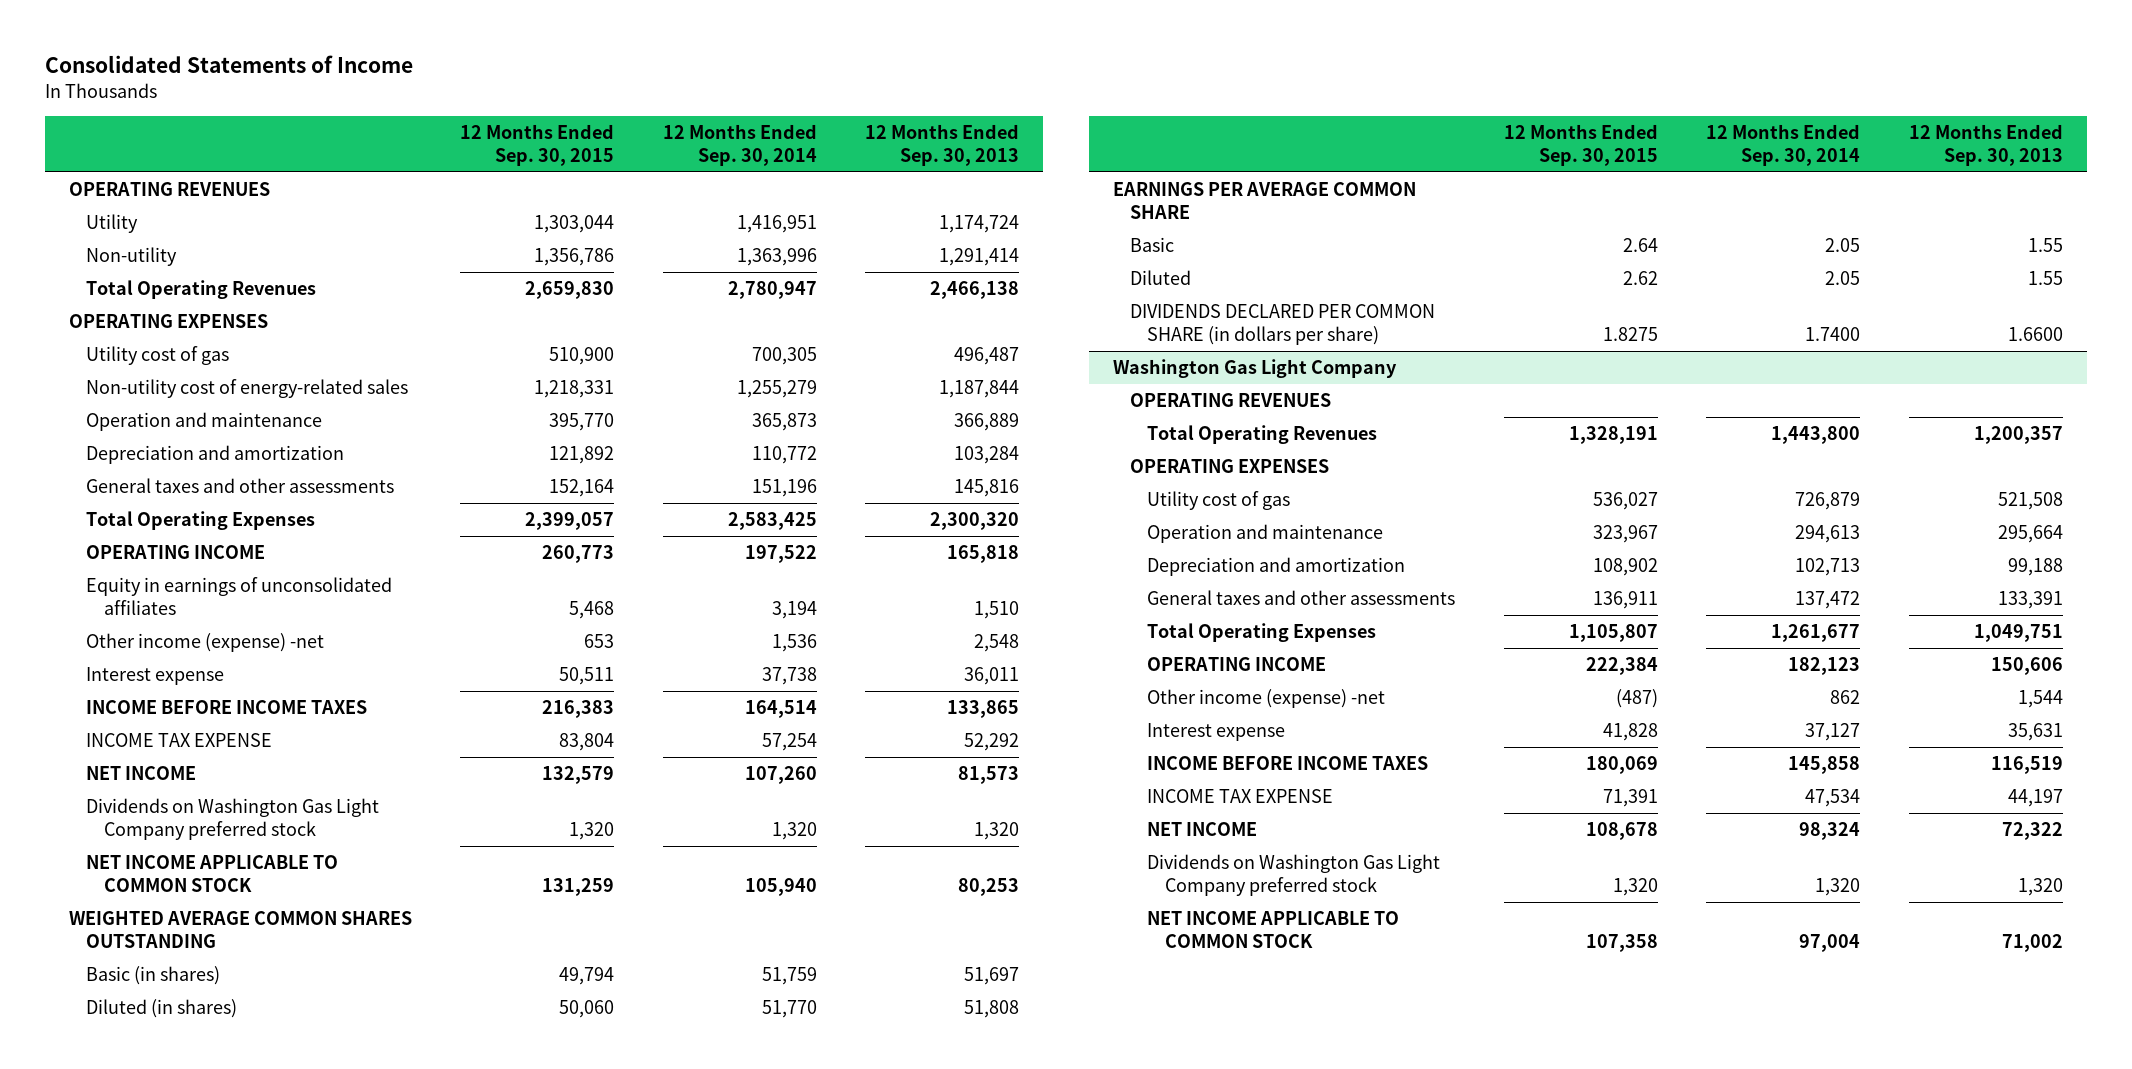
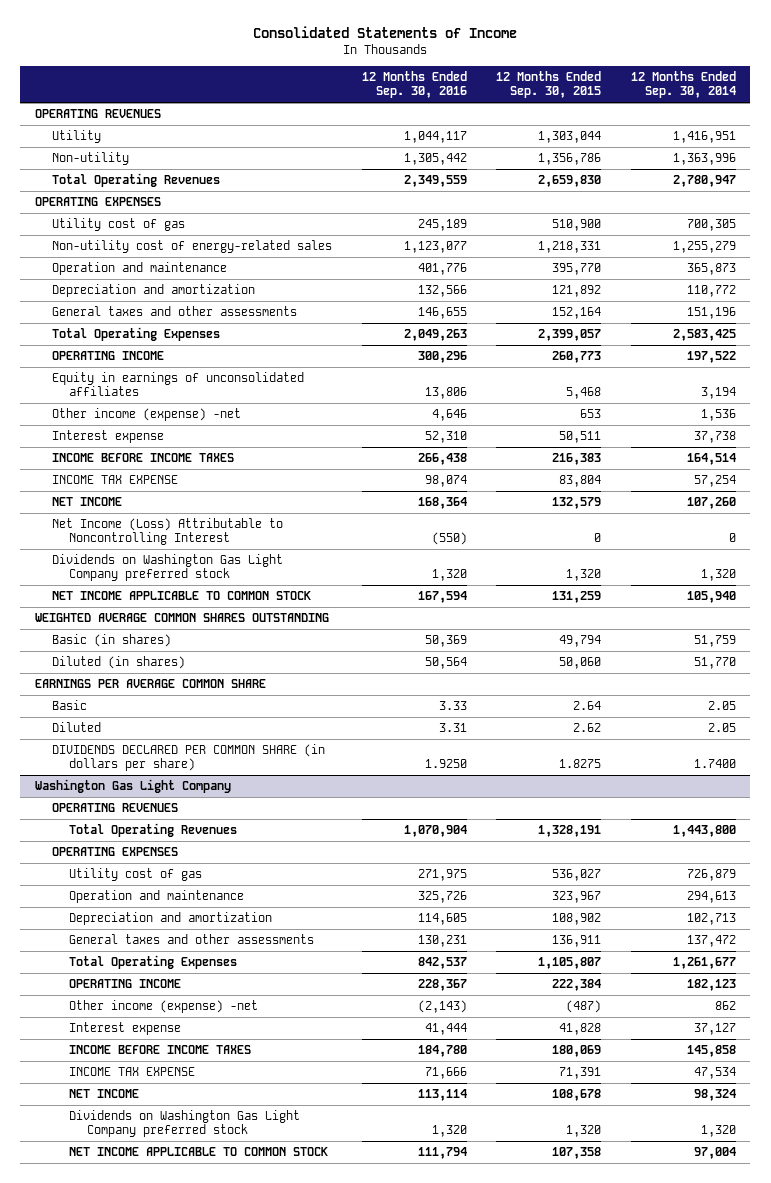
- | 12 Months Ended Sep. 30, 2015 | 12 Months Ended Sep. 30, 2014 | 12 Months Ended Sep. 30, 2013
+ | 12 Months Ended Sep. 30, 2016 | 12 Months Ended Sep. 30, 2015 | 12 Months Ended Sep. 30, 2014
+ Net Income (Loss) Attributable to Noncontrolling Interest | (550) | 0 | 0

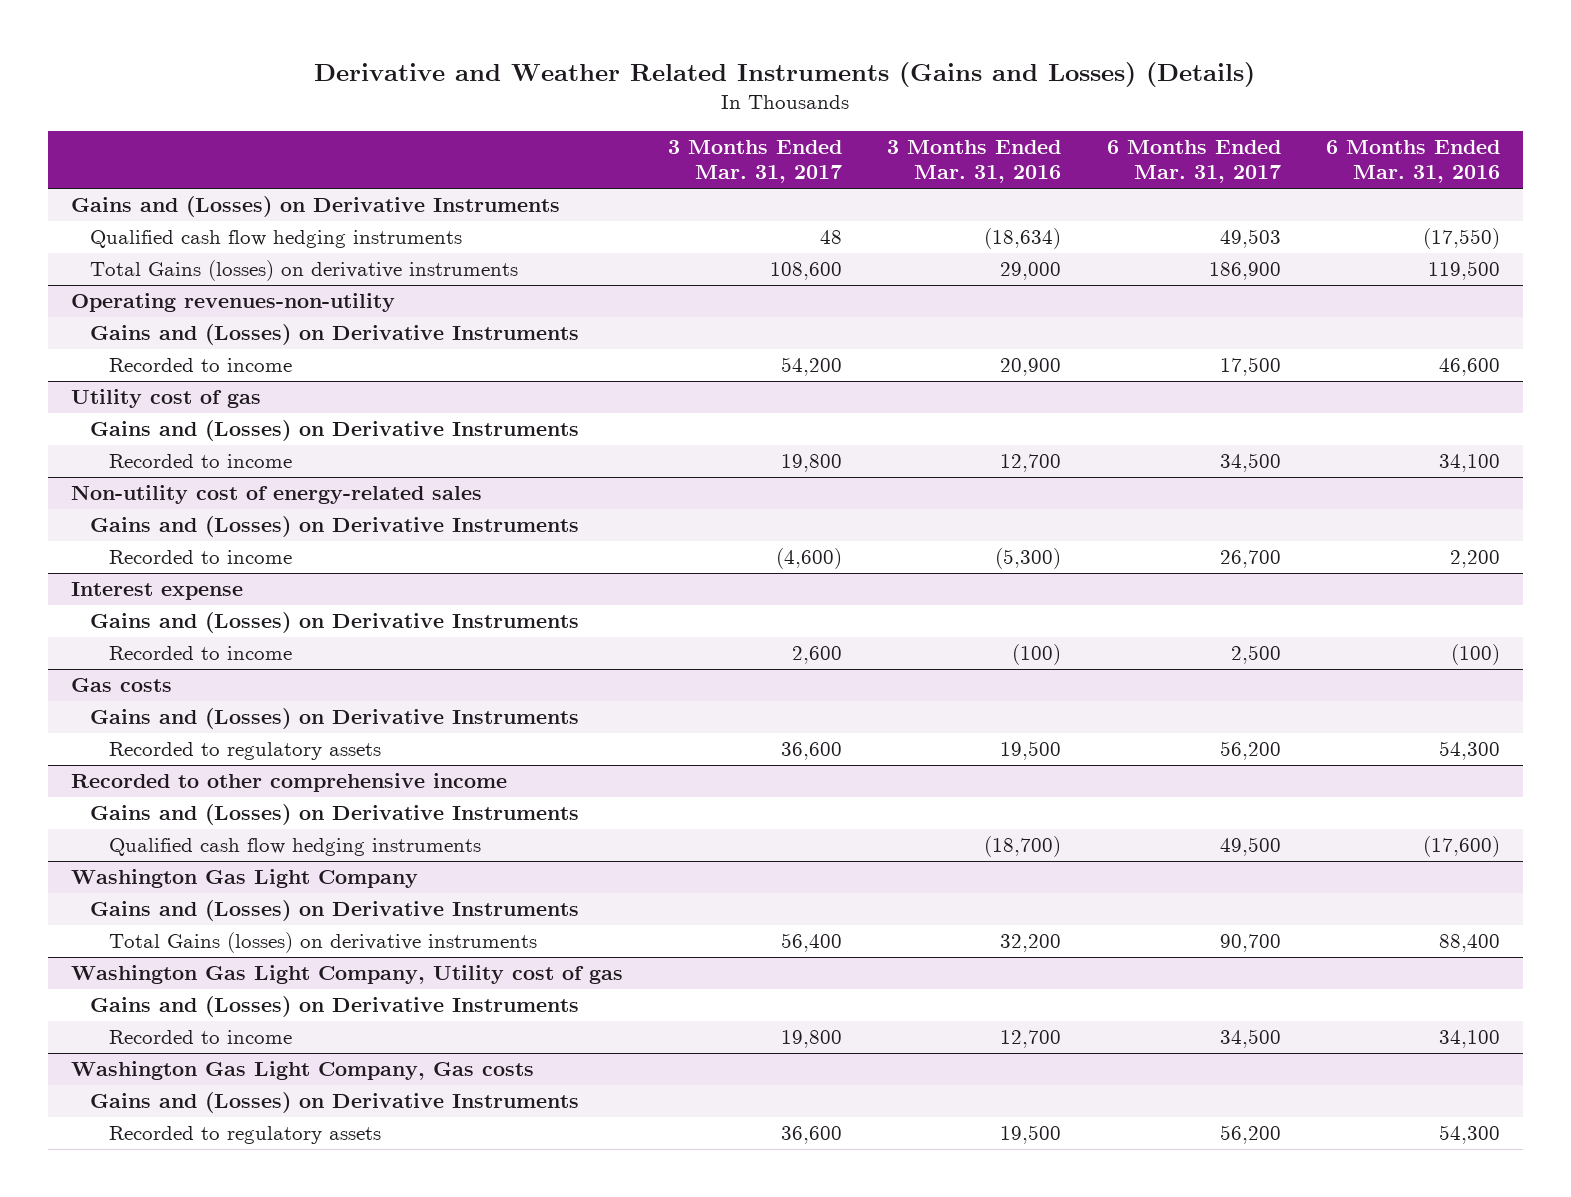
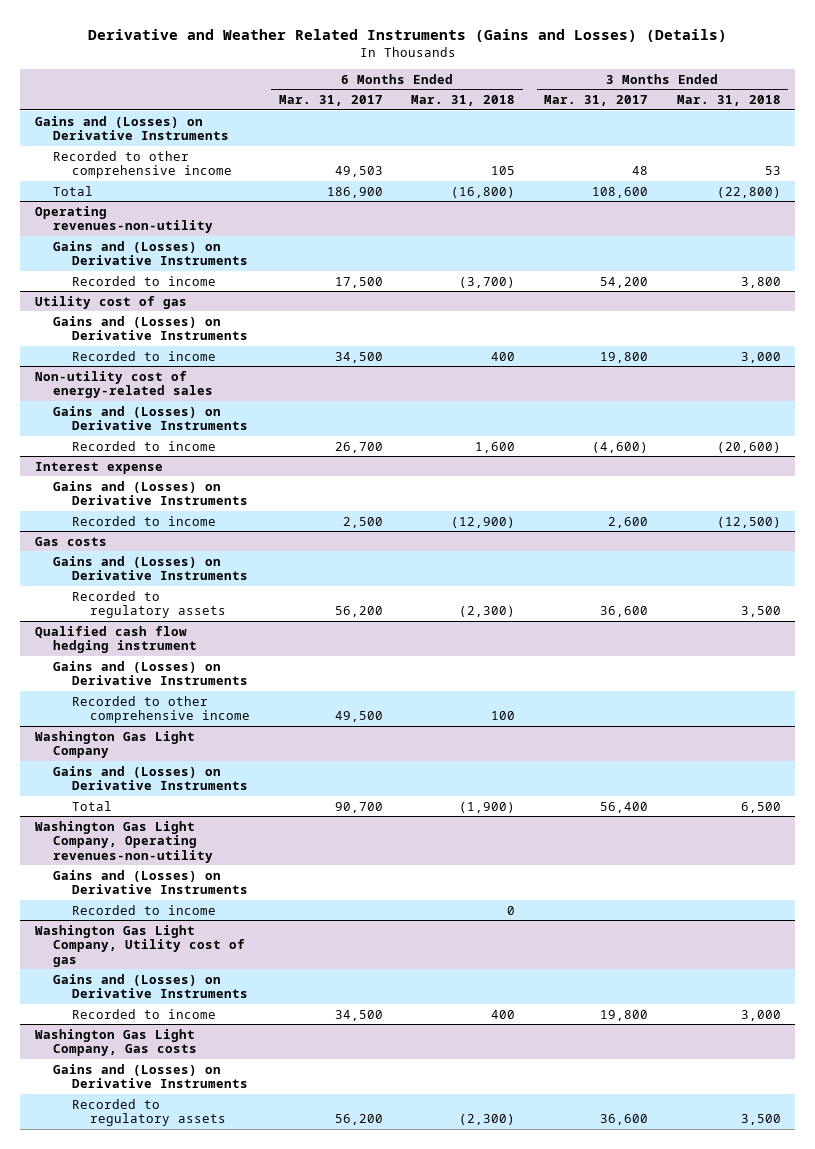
- | 3 Months Ended Mar. 31, 2017 | 3 Months Ended Mar. 31, 2016 | 6 Months Ended Mar. 31, 2017 | 6 Months Ended Mar. 31, 2016
+ | 6 Months Ended Mar. 31, 2017 | 6 Months Ended Mar. 31, 2018 | 3 Months Ended Mar. 31, 2017 | 3 Months Ended Mar. 31, 2018
- Qualified cash flow hedging instruments | 48 | (18,634) | 49,503 | (17,550)
- Total Gains (losses) on derivative instruments | 108,600 | 29,000 | 186,900 | 119,500
+ Recorded to other comprehensive income | 49,503 | 105 | 48 | 53
+ Total | 186,900 | (16,800) | 108,600 | (22,800)
- Recorded to other comprehensive income
+ Qualified cash flow hedging instrument
- Qualified cash flow hedging instruments | | (18,700) | 49,500 | (17,600)
+ Recorded to other comprehensive income | 49,500 | 100 | |
@ Washington Gas Light Company
- Total Gains (losses) on derivative instruments | 56,400 | 32,200 | 90,700 | 88,400
+ Total | 90,700 | (1,900) | 56,400 | 6,500
+ Washington Gas Light Company, Operating revenues-non-utility
+ Gains and (Losses) on Derivative Instruments
+ Recorded to income | | 0 | |

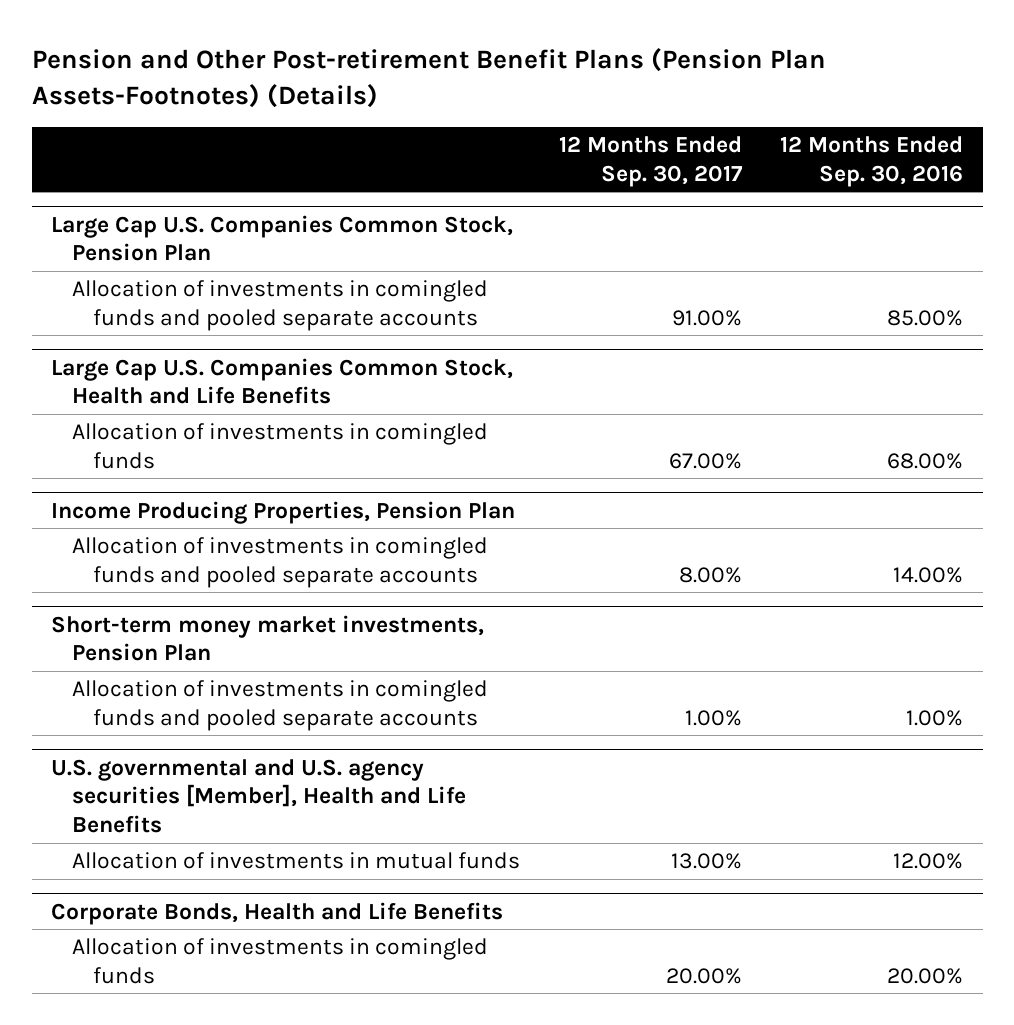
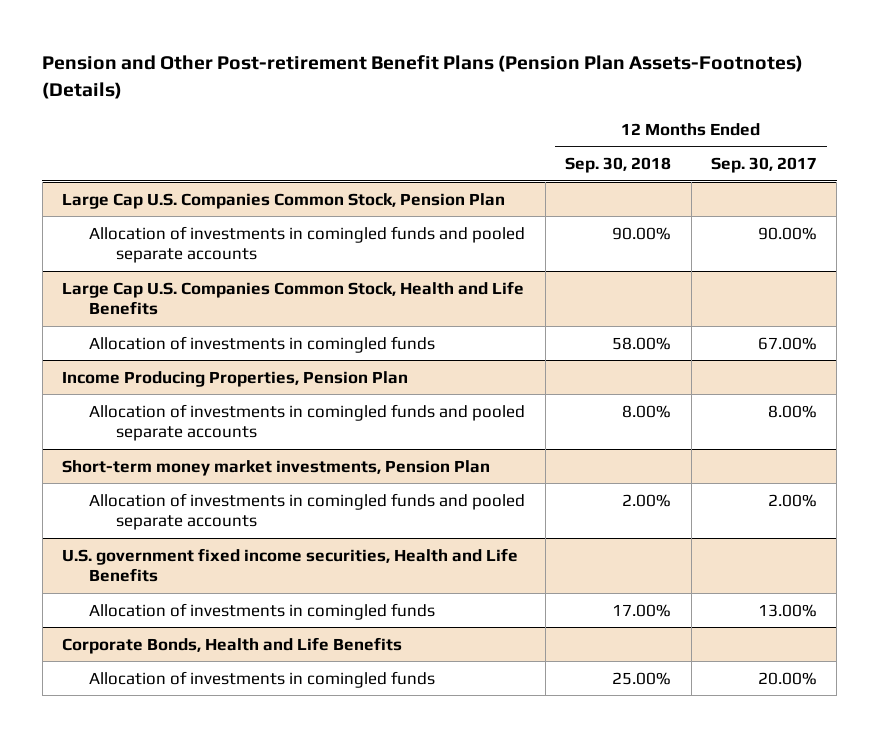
- | 12 Months Ended Sep. 30, 2017 | 12 Months Ended Sep. 30, 2016
+ | 12 Months Ended Sep. 30, 2018 | 12 Months Ended Sep. 30, 2017
@ Large Cap U.S. Companies Common Stock, Pension Plan
- Allocation of investments in comingled funds and pooled separate accounts | 91.00% | 85.00%
+ Allocation of investments in comingled funds and pooled separate accounts | 90.00% | 90.00%
@ Short-term money market investments, Pension Plan
- Allocation of investments in comingled funds and pooled separate accounts | 1.00% | 1.00%
- U.S. governmental and U.S. agency securities [Member], Health and Life Benefits
- Allocation of investments in mutual funds | 13.00% | 12.00%
@ Short-term money market investments, Pension Plan
+ Allocation of investments in comingled funds and pooled separate accounts | 2.00% | 2.00%
+ U.S. government fixed income securities, Health and Life Benefits
+ Allocation of investments in comingled funds | 17.00% | 13.00%

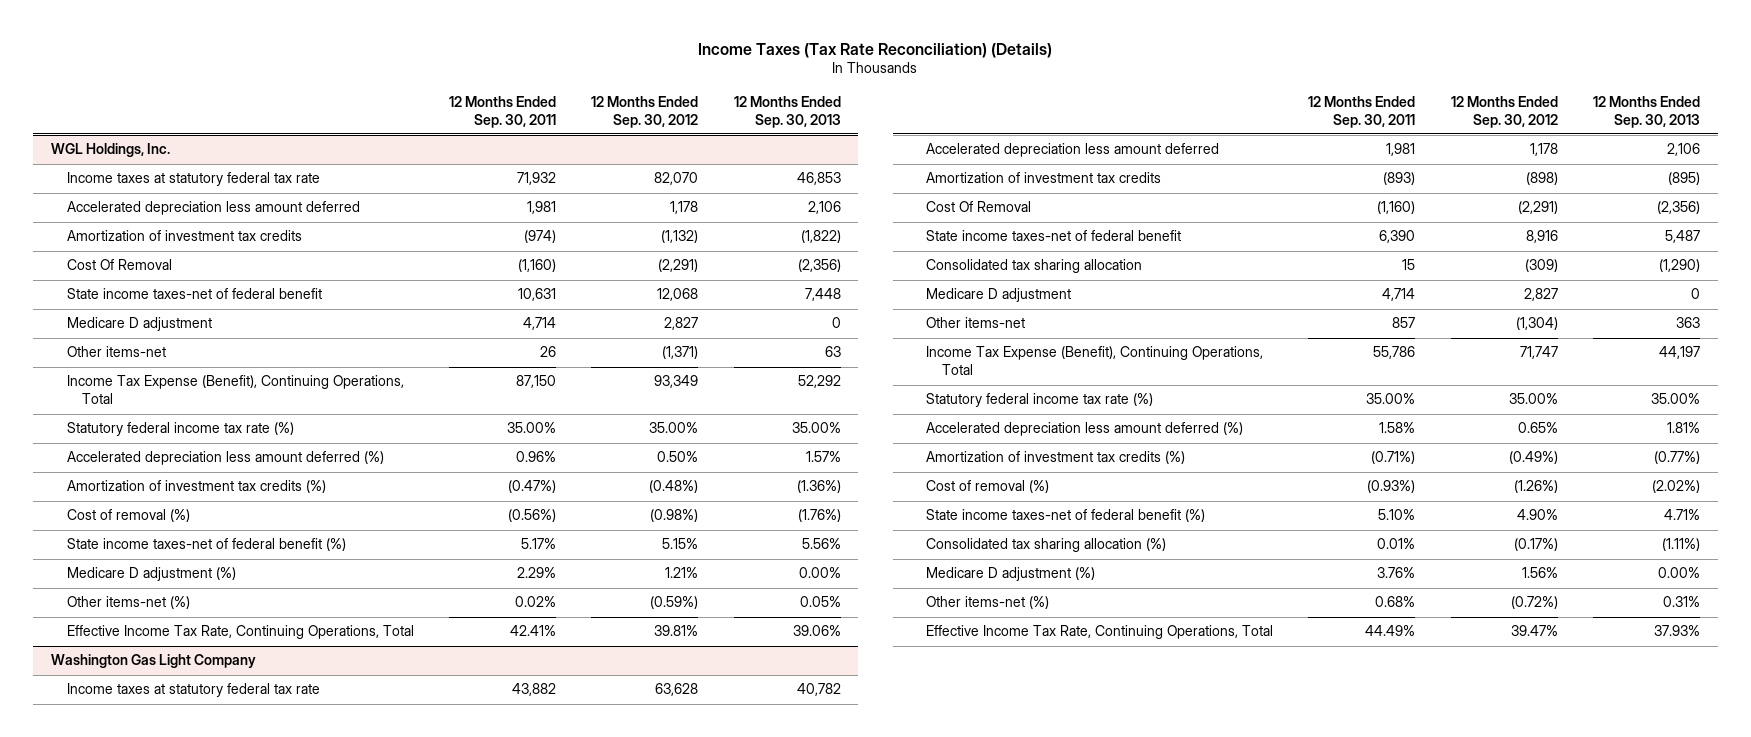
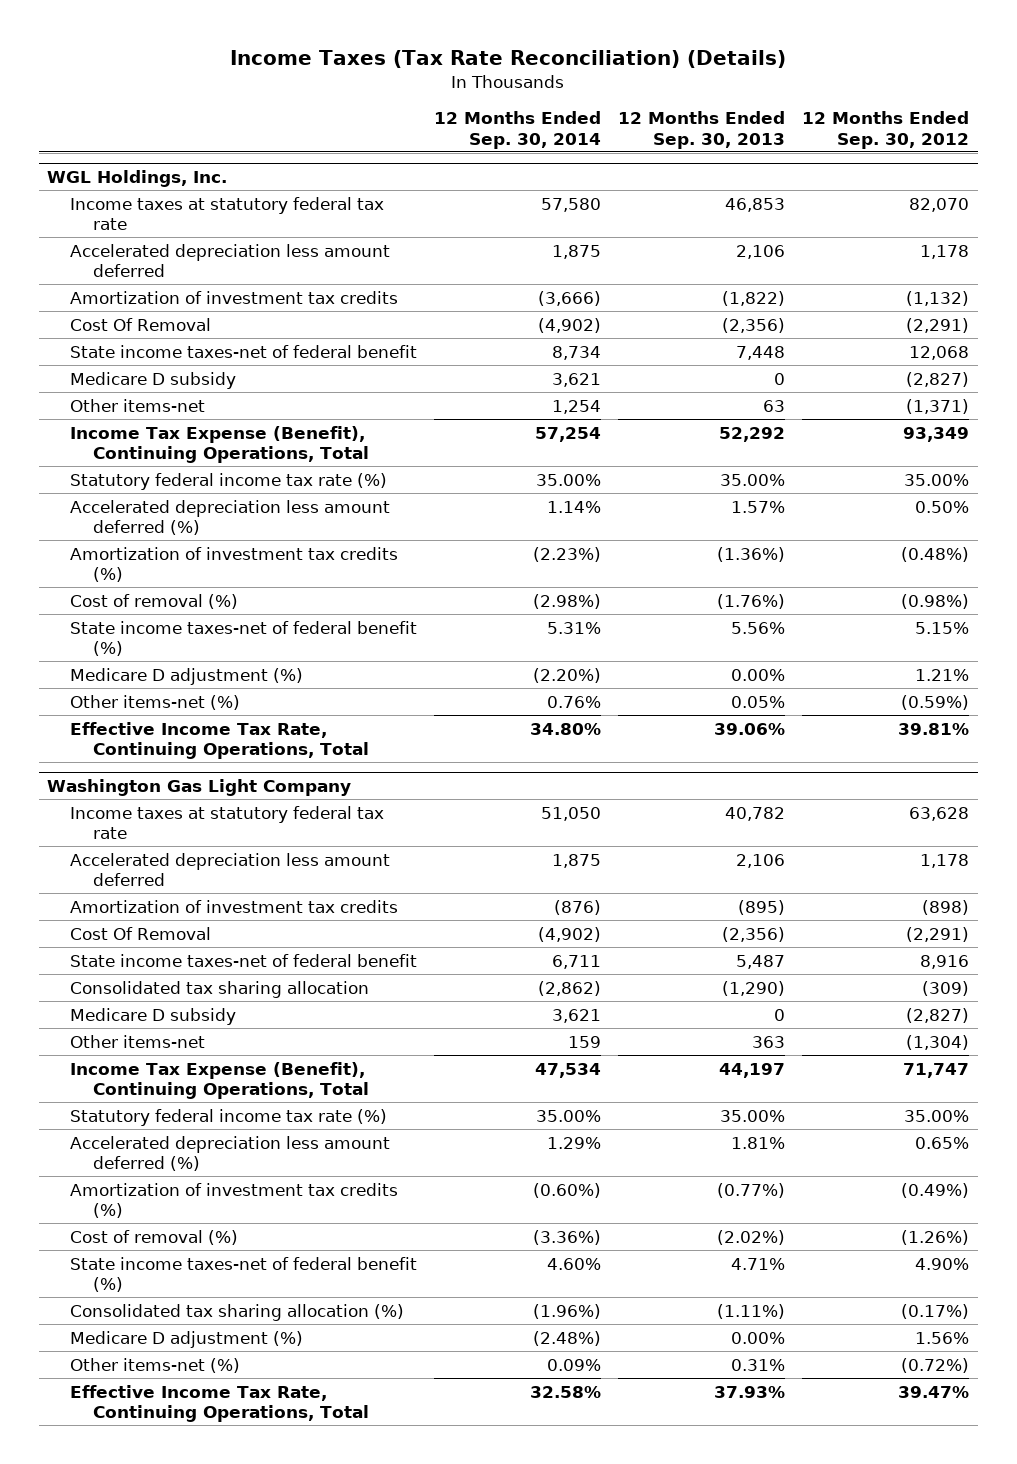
- | 12 Months Ended Sep. 30, 2011 | 12 Months Ended Sep. 30, 2012 | 12 Months Ended Sep. 30, 2013
+ | 12 Months Ended Sep. 30, 2014 | 12 Months Ended Sep. 30, 2013 | 12 Months Ended Sep. 30, 2012
@ WGL Holdings, Inc.
- Medicare D adjustment | 4,714 | 2,827 | 0
+ Medicare D subsidy | 3,621 | 0 | (2,827)
@ Washington Gas Light Company
- Medicare D adjustment | 4,714 | 2,827 | 0
+ Medicare D subsidy | 3,621 | 0 | (2,827)

